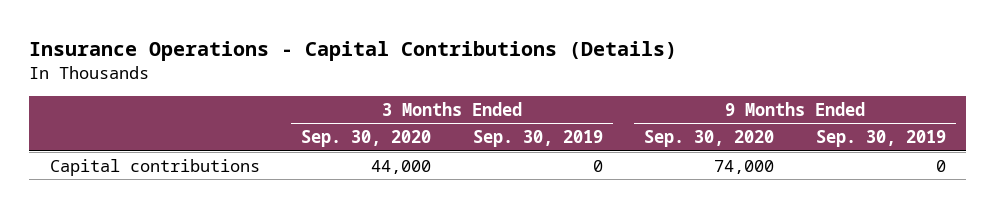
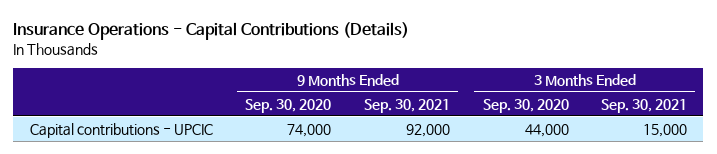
- | 3 Months Ended Sep. 30, 2020 | 3 Months Ended Sep. 30, 2019 | 9 Months Ended Sep. 30, 2020 | 9 Months Ended Sep. 30, 2019
+ | 9 Months Ended Sep. 30, 2020 | 9 Months Ended Sep. 30, 2021 | 3 Months Ended Sep. 30, 2020 | 3 Months Ended Sep. 30, 2021
- Capital contributions | 44,000 | 0 | 74,000 | 0
+ Capital contributions - UPCIC | 74,000 | 92,000 | 44,000 | 15,000

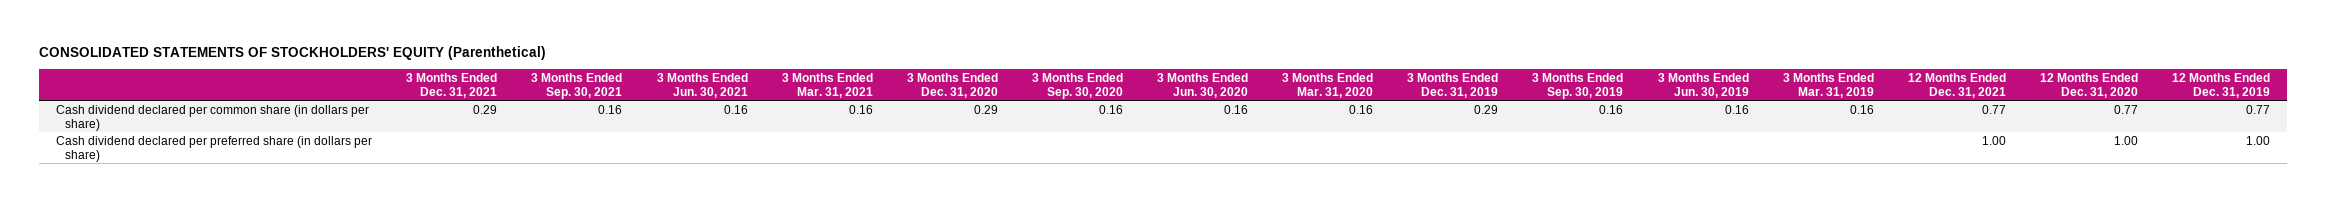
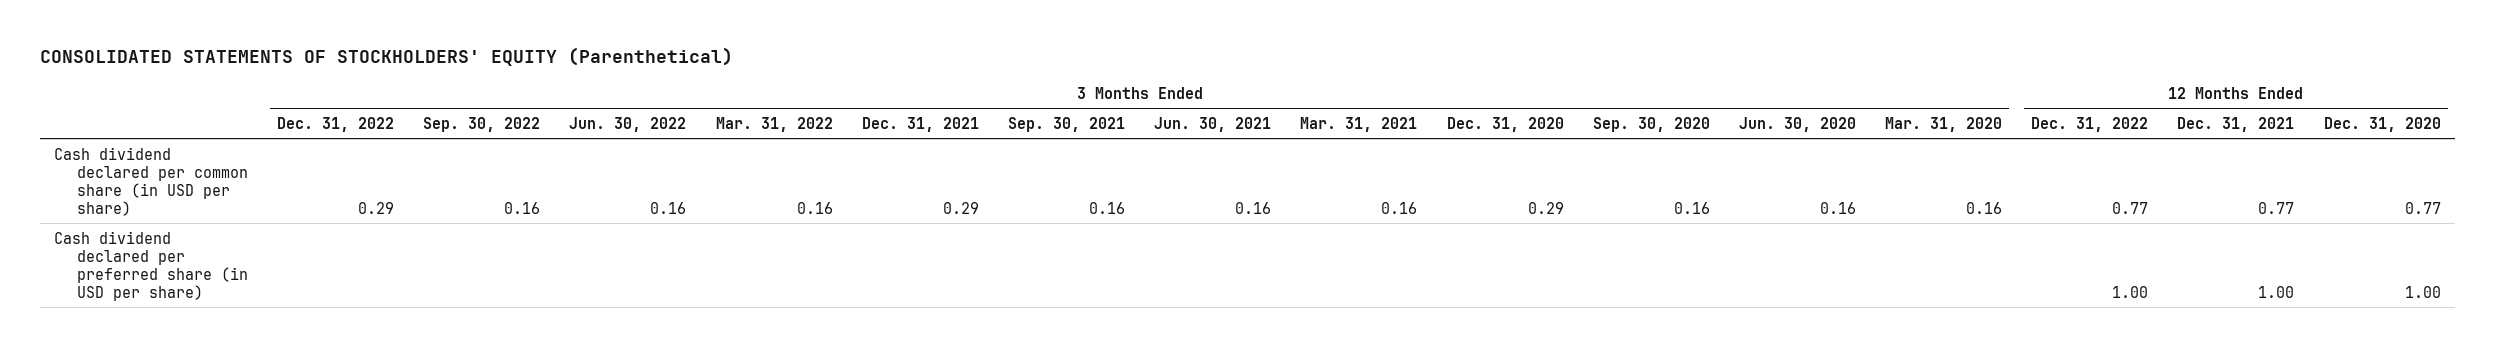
- | 3 Months Ended Dec. 31, 2021 | 3 Months Ended Sep. 30, 2021 | 3 Months Ended Jun. 30, 2021 | 3 Months Ended Mar. 31, 2021 | 3 Months Ended Dec. 31, 2020 | 3 Months Ended Sep. 30, 2020 | 3 Months Ended Jun. 30, 2020 | 3 Months Ended Mar. 31, 2020 | 3 Months Ended Dec. 31, 2019 | 3 Months Ended Sep. 30, 2019 | 3 Months Ended Jun. 30, 2019 | 3 Months Ended Mar. 31, 2019 | 12 Months Ended Dec. 31, 2021 | 12 Months Ended Dec. 31, 2020 | 12 Months Ended Dec. 31, 2019
+ | 3 Months Ended Dec. 31, 2022 | 3 Months Ended Sep. 30, 2022 | 3 Months Ended Jun. 30, 2022 | 3 Months Ended Mar. 31, 2022 | 3 Months Ended Dec. 31, 2021 | 3 Months Ended Sep. 30, 2021 | 3 Months Ended Jun. 30, 2021 | 3 Months Ended Mar. 31, 2021 | 3 Months Ended Dec. 31, 2020 | 3 Months Ended Sep. 30, 2020 | 3 Months Ended Jun. 30, 2020 | 3 Months Ended Mar. 31, 2020 | 12 Months Ended Dec. 31, 2022 | 12 Months Ended Dec. 31, 2021 | 12 Months Ended Dec. 31, 2020
- Cash dividend declared per common share (in dollars per share) | 0.29 | 0.16 | 0.16 | 0.16 | 0.29 | 0.16 | 0.16 | 0.16 | 0.29 | 0.16 | 0.16 | 0.16 | 0.77 | 0.77 | 0.77
- Cash dividend declared per preferred share (in dollars per share) | | | | | | | | | | | | | 1.00 | 1.00 | 1.00
+ Cash dividend declared per common share (in USD per share) | 0.29 | 0.16 | 0.16 | 0.16 | 0.29 | 0.16 | 0.16 | 0.16 | 0.29 | 0.16 | 0.16 | 0.16 | 0.77 | 0.77 | 0.77
+ Cash dividend declared per preferred share (in USD per share) | | | | | | | | | | | | | 1.00 | 1.00 | 1.00

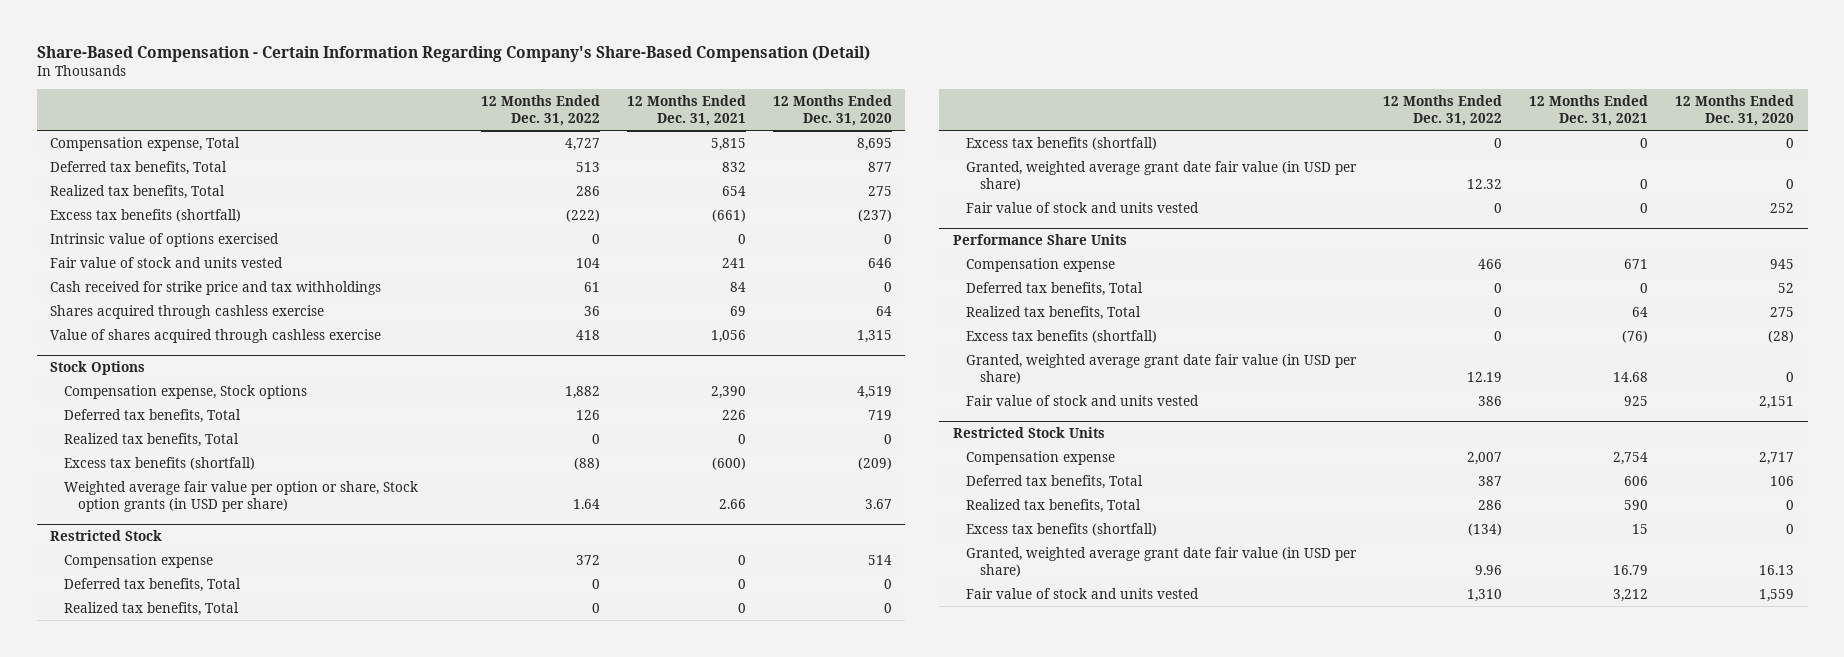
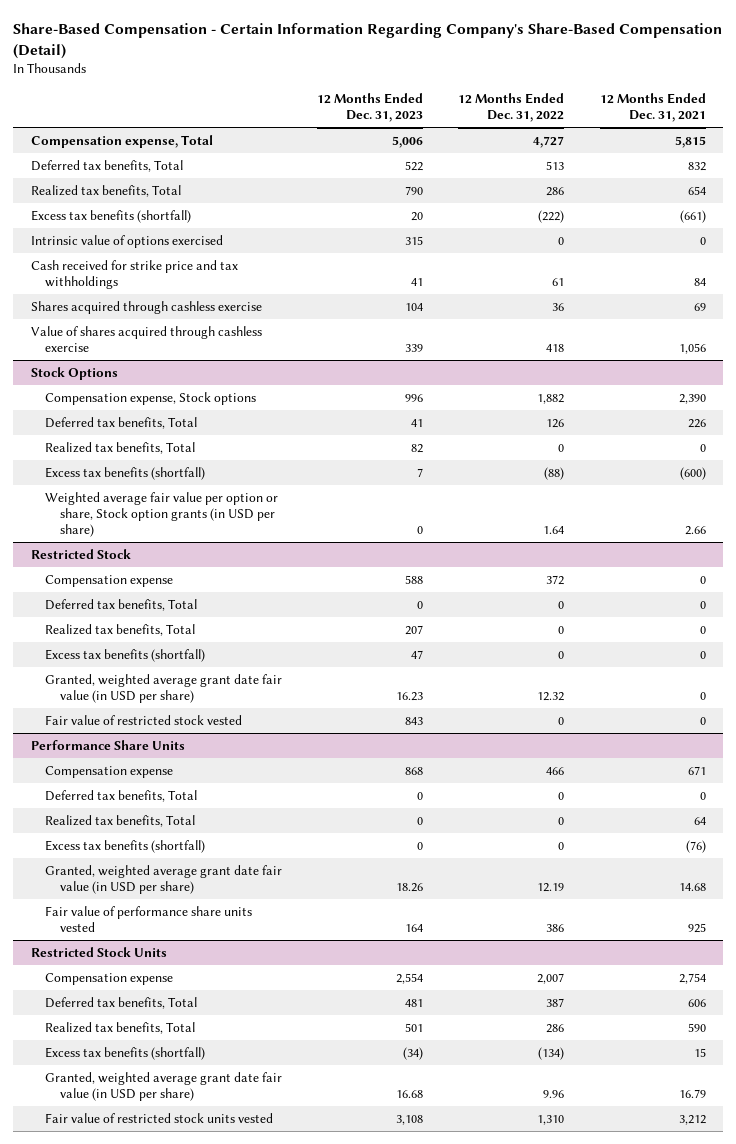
- | 12 Months Ended Dec. 31, 2022 | 12 Months Ended Dec. 31, 2021 | 12 Months Ended Dec. 31, 2020
+ | 12 Months Ended Dec. 31, 2023 | 12 Months Ended Dec. 31, 2022 | 12 Months Ended Dec. 31, 2021
- Fair value of stock and units vested | 104 | 241 | 646
@ Restricted Stock
- Fair value of stock and units vested | 0 | 0 | 252
+ Fair value of restricted stock vested | 843 | 0 | 0
@ Performance Share Units
- Fair value of stock and units vested | 386 | 925 | 2,151
+ Fair value of performance share units vested | 164 | 386 | 925
@ Restricted Stock Units
- Fair value of stock and units vested | 1,310 | 3,212 | 1,559
+ Fair value of restricted stock units vested | 3,108 | 1,310 | 3,212

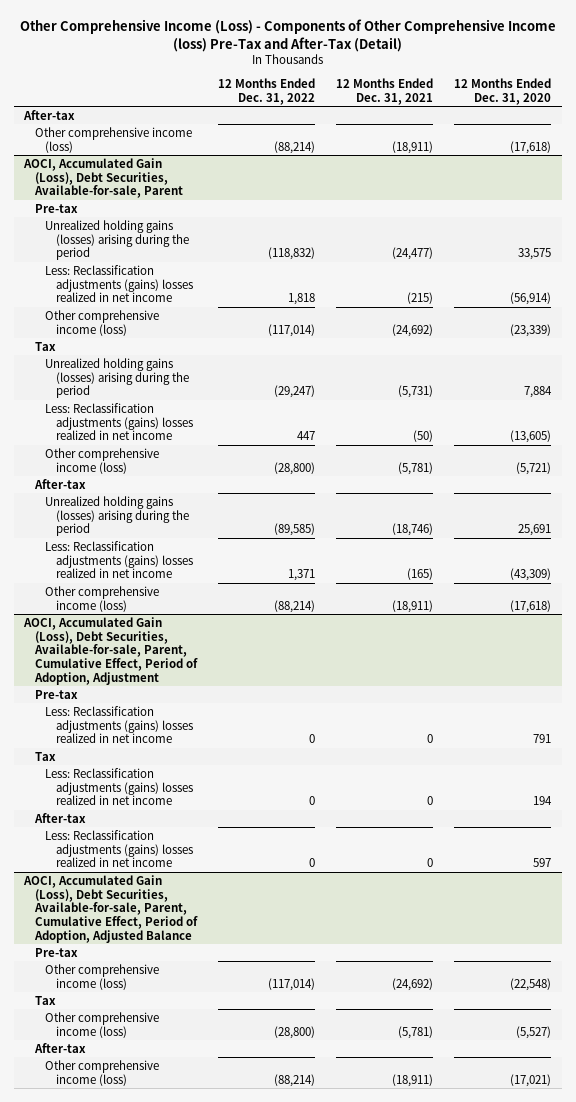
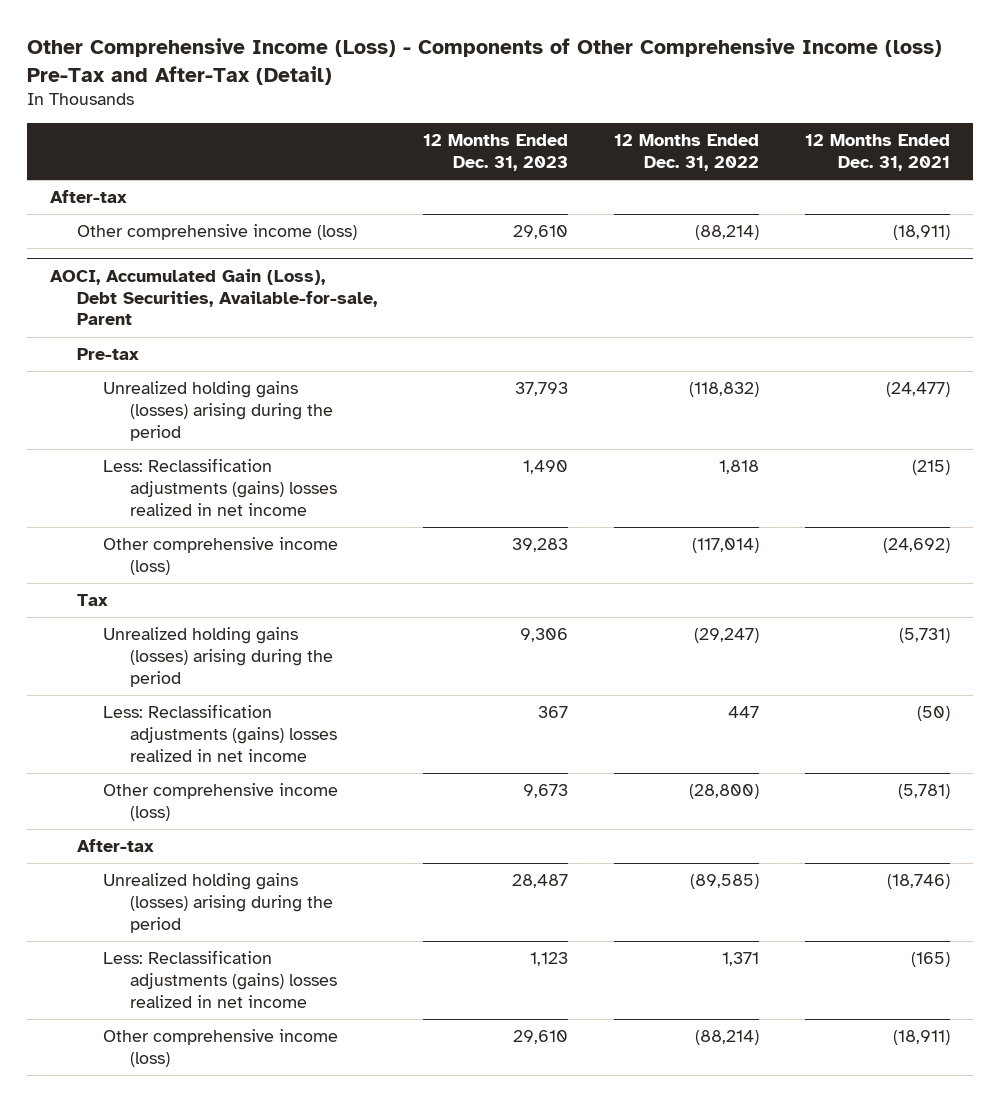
- | 12 Months Ended Dec. 31, 2022 | 12 Months Ended Dec. 31, 2021 | 12 Months Ended Dec. 31, 2020
+ | 12 Months Ended Dec. 31, 2023 | 12 Months Ended Dec. 31, 2022 | 12 Months Ended Dec. 31, 2021
- AOCI, Accumulated Gain (Loss), Debt Securities, Available-for-sale, Parent, Cumulative Effect, Period of Adoption, Adjustment
- Pre-tax
- Less: Reclassification adjustments (gains) losses realized in net income | 0 | 0 | 791
- Tax
- Less: Reclassification adjustments (gains) losses realized in net income | 0 | 0 | 194
- After-tax
- Less: Reclassification adjustments (gains) losses realized in net income | 0 | 0 | 597
- AOCI, Accumulated Gain (Loss), Debt Securities, Available-for-sale, Parent, Cumulative Effect, Period of Adoption, Adjusted Balance
- Pre-tax
- Other comprehensive income (loss) | (117,014) | (24,692) | (22,548)
- Tax
- Other comprehensive income (loss) | (28,800) | (5,781) | (5,527)
- After-tax
- Other comprehensive income (loss) | (88,214) | (18,911) | (17,021)

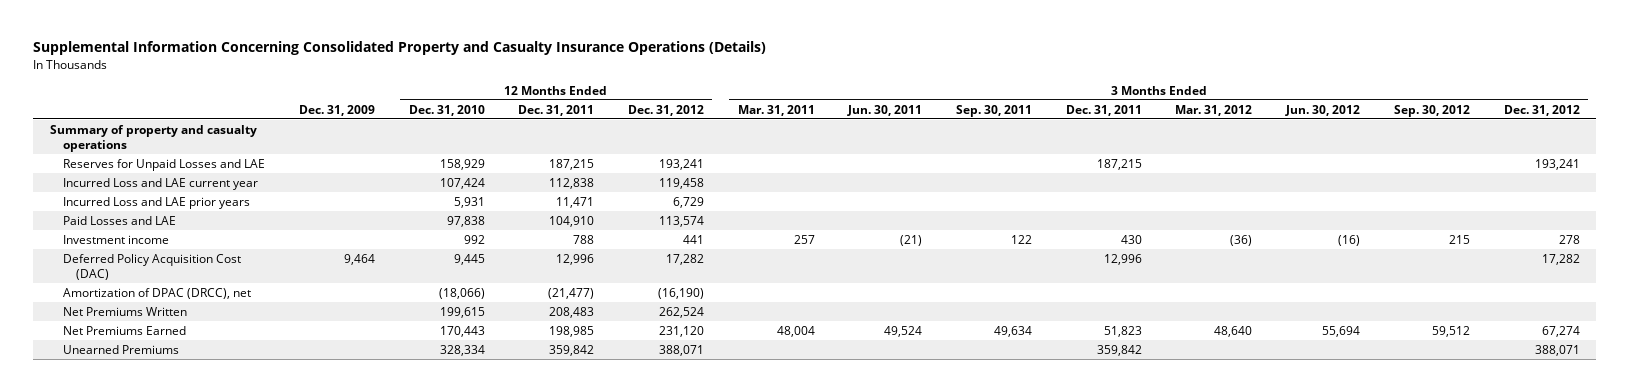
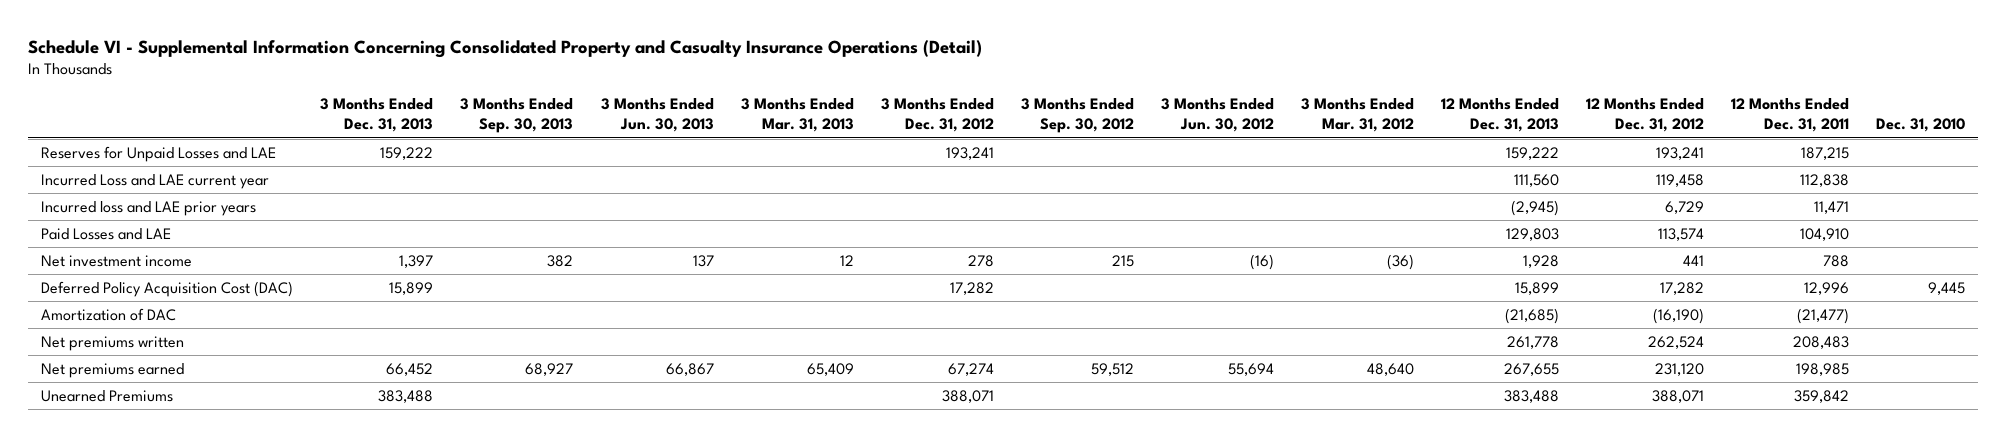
- Supplemental Information Concerning Consolidated Property and Casualty Insurance Operations (Details)
+ Schedule VI - Supplemental Information Concerning Consolidated Property and Casualty Insurance Operations (Detail)
- | Dec. 31, 2009 | 12 Months Ended Dec. 31, 2010 | 12 Months Ended Dec. 31, 2011 | 12 Months Ended Dec. 31, 2012 | 3 Months Ended Mar. 31, 2011 | 3 Months Ended Jun. 30, 2011 | 3 Months Ended Sep. 30, 2011 | 3 Months Ended Dec. 31, 2011 | 3 Months Ended Mar. 31, 2012 | 3 Months Ended Jun. 30, 2012 | 3 Months Ended Sep. 30, 2012 | 3 Months Ended Dec. 31, 2012
+ | 3 Months Ended Dec. 31, 2013 | 3 Months Ended Sep. 30, 2013 | 3 Months Ended Jun. 30, 2013 | 3 Months Ended Mar. 31, 2013 | 3 Months Ended Dec. 31, 2012 | 3 Months Ended Sep. 30, 2012 | 3 Months Ended Jun. 30, 2012 | 3 Months Ended Mar. 31, 2012 | 12 Months Ended Dec. 31, 2013 | 12 Months Ended Dec. 31, 2012 | 12 Months Ended Dec. 31, 2011 | Dec. 31, 2010
- Summary of property and casualty operations
- Incurred Loss and LAE prior years | | 5,931 | 11,471 | 6,729 | | | | | | | |
+ Incurred loss and LAE prior years | | | | | | | | | (2,945) | 6,729 | 11,471 |
- Investment income | | 992 | 788 | 441 | 257 | (21) | 122 | 430 | (36) | (16) | 215 | 278
+ Net investment income | 1,397 | 382 | 137 | 12 | 278 | 215 | (16) | (36) | 1,928 | 441 | 788 |
- Amortization of DPAC (DRCC), net | | (18,066) | (21,477) | (16,190) | | | | | | | |
- Net Premiums Written | | 199,615 | 208,483 | 262,524 | | | | | | | |
- Net Premiums Earned | | 170,443 | 198,985 | 231,120 | 48,004 | 49,524 | 49,634 | 51,823 | 48,640 | 55,694 | 59,512 | 67,274
+ Amortization of DAC | | | | | | | | | (21,685) | (16,190) | (21,477) |
+ Net premiums written | | | | | | | | | 261,778 | 262,524 | 208,483 |
+ Net premiums earned | 66,452 | 68,927 | 66,867 | 65,409 | 67,274 | 59,512 | 55,694 | 48,640 | 267,655 | 231,120 | 198,985 |

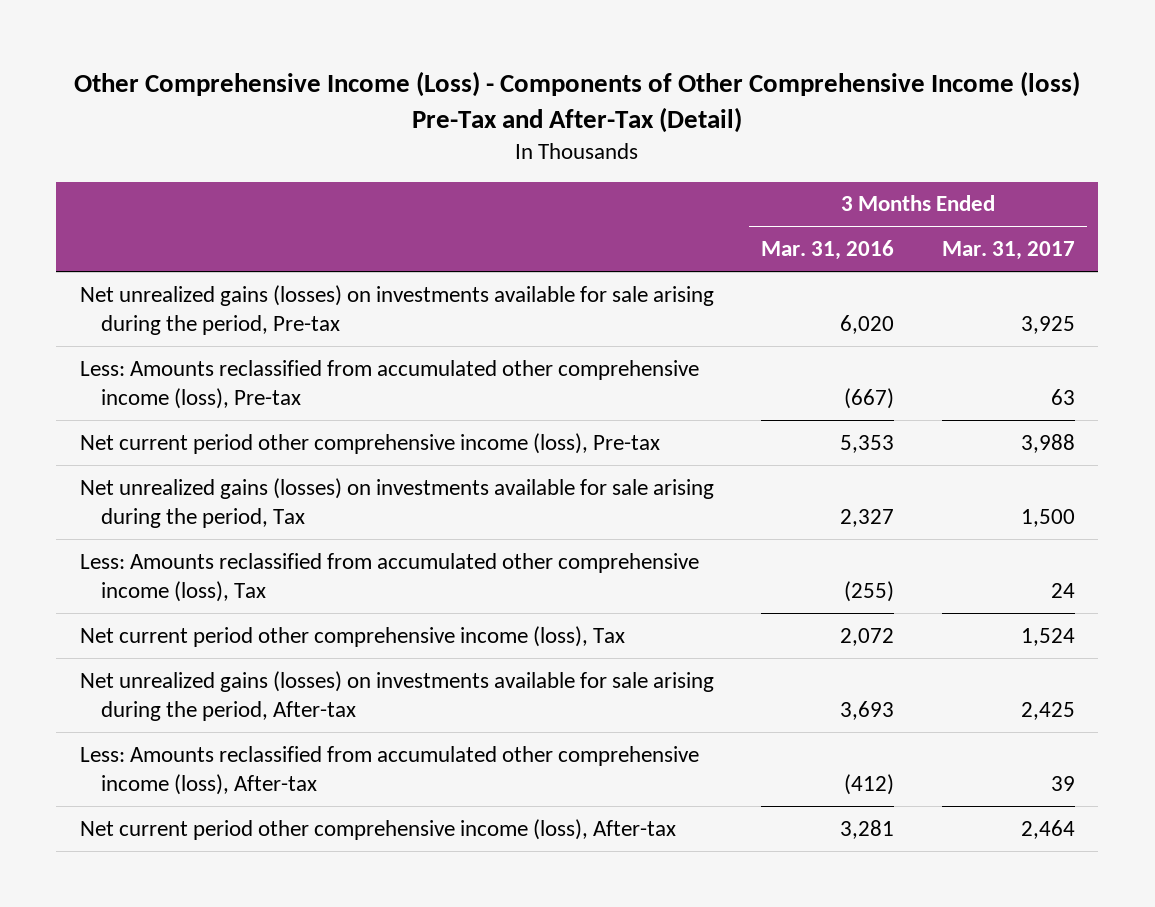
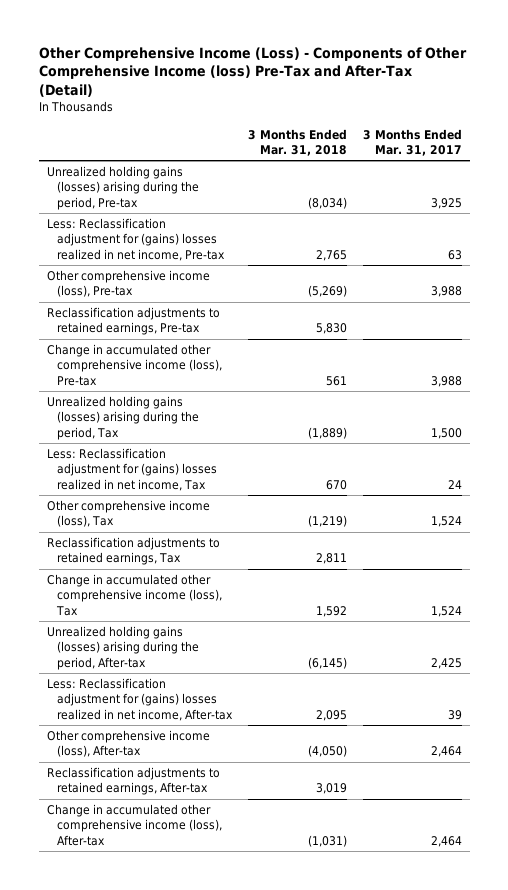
- | 3 Months Ended Mar. 31, 2016 | 3 Months Ended Mar. 31, 2017
+ | 3 Months Ended Mar. 31, 2018 | 3 Months Ended Mar. 31, 2017
- Net unrealized gains (losses) on investments available for sale arising during the period, Pre-tax | 6,020 | 3,925
- Less: Amounts reclassified from accumulated other comprehensive income (loss), Pre-tax | (667) | 63
- Net current period other comprehensive income (loss), Pre-tax | 5,353 | 3,988
- Net unrealized gains (losses) on investments available for sale arising during the period, Tax | 2,327 | 1,500
- Less: Amounts reclassified from accumulated other comprehensive income (loss), Tax | (255) | 24
- Net current period other comprehensive income (loss), Tax | 2,072 | 1,524
- Net unrealized gains (losses) on investments available for sale arising during the period, After-tax | 3,693 | 2,425
- Less: Amounts reclassified from accumulated other comprehensive income (loss), After-tax | (412) | 39
- Net current period other comprehensive income (loss), After-tax | 3,281 | 2,464
+ Unrealized holding gains (losses) arising during the period, Pre-tax | (8,034) | 3,925
+ Less: Reclassification adjustment for (gains) losses realized in net income, Pre-tax | 2,765 | 63
+ Other comprehensive income (loss), Pre-tax | (5,269) | 3,988
+ Reclassification adjustments to retained earnings, Pre-tax | 5,830 |
+ Change in accumulated other comprehensive income (loss), Pre-tax | 561 | 3,988
+ Unrealized holding gains (losses) arising during the period, Tax | (1,889) | 1,500
+ Less: Reclassification adjustment for (gains) losses realized in net income, Tax | 670 | 24
+ Other comprehensive income (loss), Tax | (1,219) | 1,524
+ Reclassification adjustments to retained earnings, Tax | 2,811 |
+ Change in accumulated other comprehensive income (loss), Tax | 1,592 | 1,524
+ Unrealized holding gains (losses) arising during the period, After-tax | (6,145) | 2,425
+ Less: Reclassification adjustment for (gains) losses realized in net income, After-tax | 2,095 | 39
+ Other comprehensive income (loss), After-tax | (4,050) | 2,464
+ Reclassification adjustments to retained earnings, After-tax | 3,019 |
+ Change in accumulated other comprehensive income (loss), After-tax | (1,031) | 2,464

